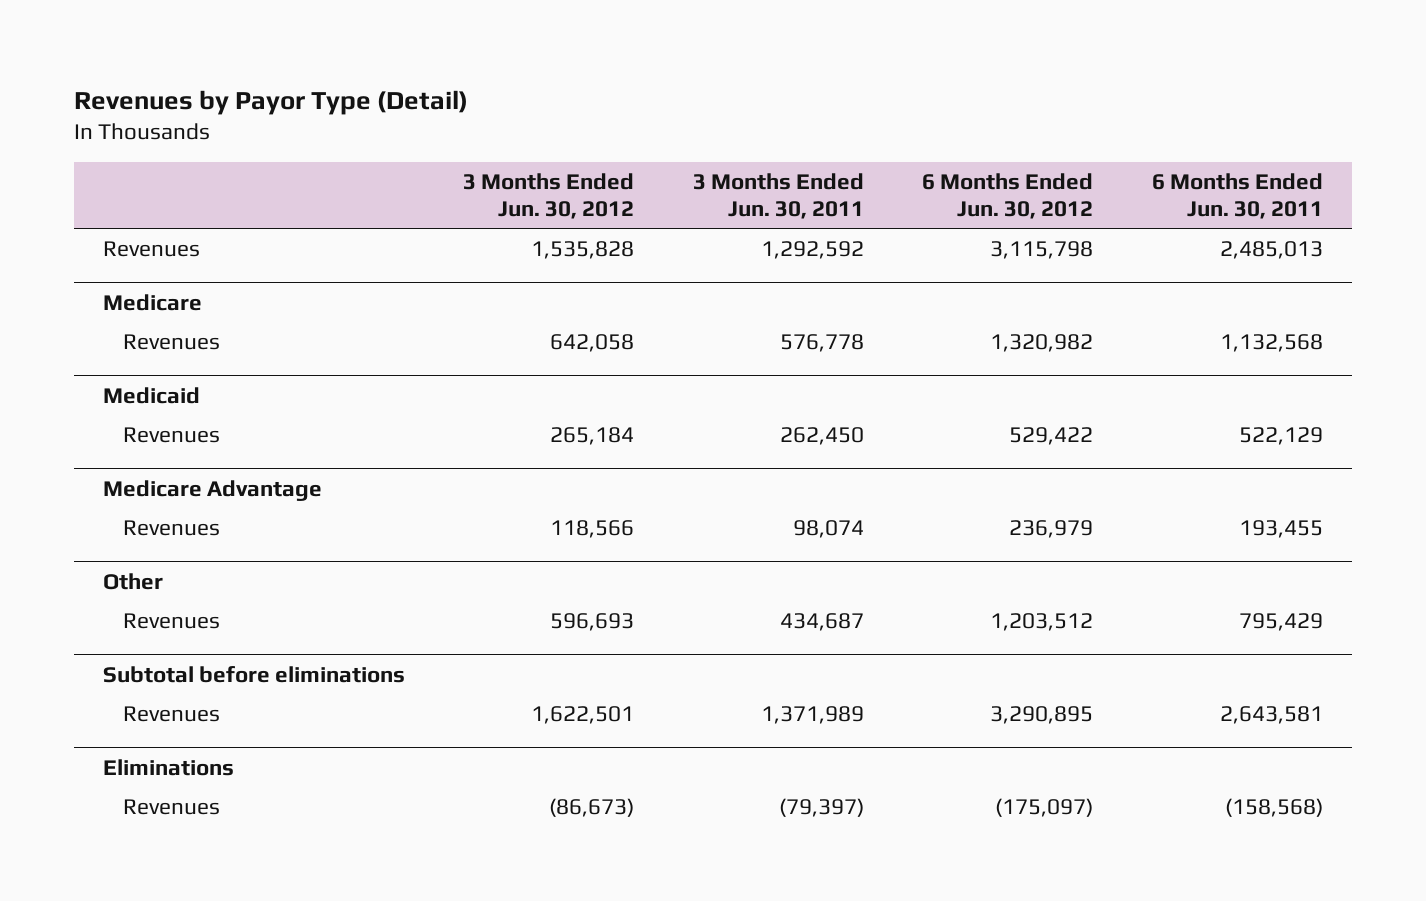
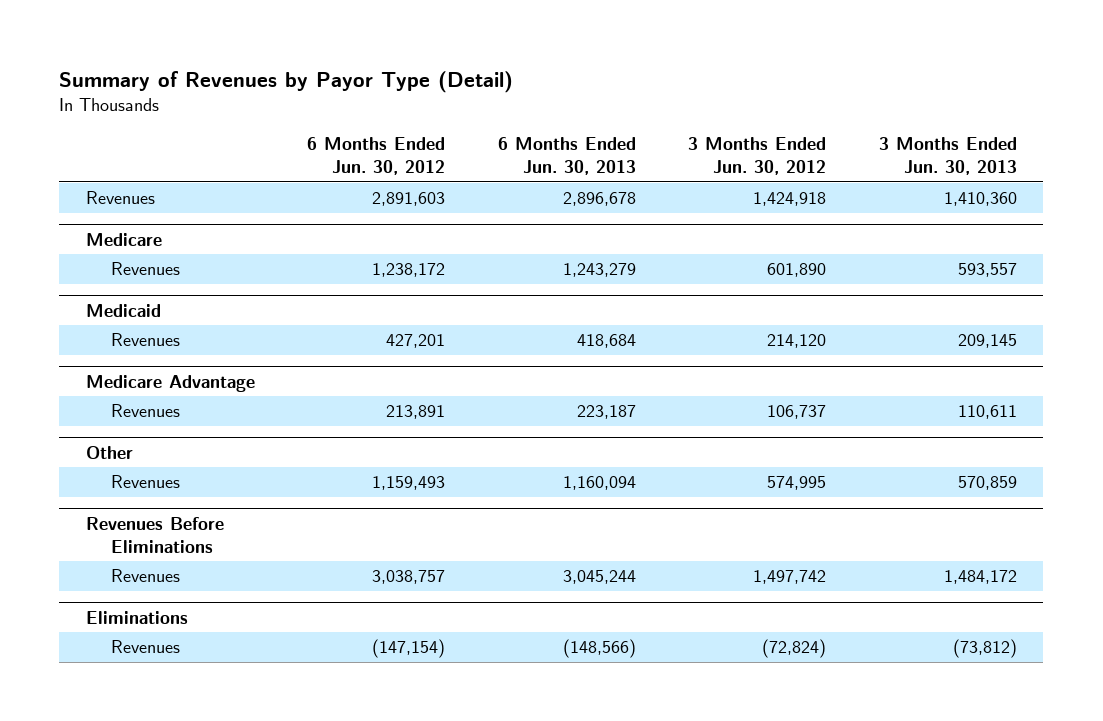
- Revenues by Payor Type (Detail)
+ Summary of Revenues by Payor Type (Detail)
- | 3 Months Ended Jun. 30, 2012 | 3 Months Ended Jun. 30, 2011 | 6 Months Ended Jun. 30, 2012 | 6 Months Ended Jun. 30, 2011
+ | 6 Months Ended Jun. 30, 2012 | 6 Months Ended Jun. 30, 2013 | 3 Months Ended Jun. 30, 2012 | 3 Months Ended Jun. 30, 2013
- Revenues | 1,535,828 | 1,292,592 | 3,115,798 | 2,485,013
+ Revenues | 2,891,603 | 2,896,678 | 1,424,918 | 1,410,360
@ Medicare
- Revenues | 642,058 | 576,778 | 1,320,982 | 1,132,568
+ Revenues | 1,238,172 | 1,243,279 | 601,890 | 593,557
@ Medicaid
- Revenues | 265,184 | 262,450 | 529,422 | 522,129
+ Revenues | 427,201 | 418,684 | 214,120 | 209,145
@ Medicare Advantage
- Revenues | 118,566 | 98,074 | 236,979 | 193,455
+ Revenues | 213,891 | 223,187 | 106,737 | 110,611
@ Other
- Revenues | 596,693 | 434,687 | 1,203,512 | 795,429
- Subtotal before eliminations
- Revenues | 1,622,501 | 1,371,989 | 3,290,895 | 2,643,581
@ Other
+ Revenues | 1,159,493 | 1,160,094 | 574,995 | 570,859
+ Revenues Before Eliminations
+ Revenues | 3,038,757 | 3,045,244 | 1,497,742 | 1,484,172
@ Eliminations
- Revenues | (86,673) | (79,397) | (175,097) | (158,568)
+ Revenues | (147,154) | (148,566) | (72,824) | (73,812)

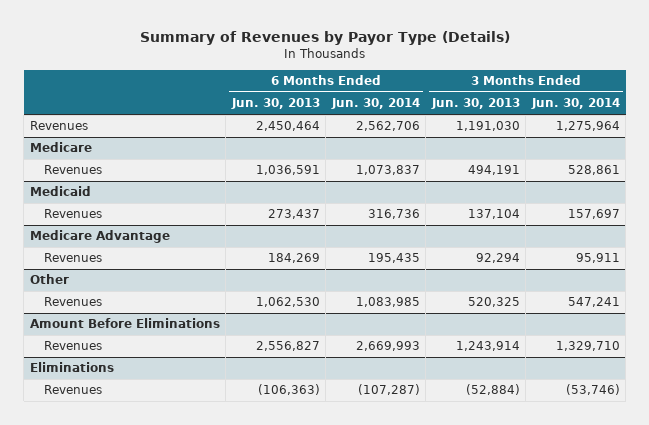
- Summary of Revenues by Payor Type (Detail)
+ Summary of Revenues by Payor Type (Details)
- | 6 Months Ended Jun. 30, 2012 | 6 Months Ended Jun. 30, 2013 | 3 Months Ended Jun. 30, 2012 | 3 Months Ended Jun. 30, 2013
+ | 6 Months Ended Jun. 30, 2013 | 6 Months Ended Jun. 30, 2014 | 3 Months Ended Jun. 30, 2013 | 3 Months Ended Jun. 30, 2014
- Revenues | 2,891,603 | 2,896,678 | 1,424,918 | 1,410,360
+ Revenues | 2,450,464 | 2,562,706 | 1,191,030 | 1,275,964
@ Medicare
- Revenues | 1,238,172 | 1,243,279 | 601,890 | 593,557
+ Revenues | 1,036,591 | 1,073,837 | 494,191 | 528,861
@ Medicaid
- Revenues | 427,201 | 418,684 | 214,120 | 209,145
+ Revenues | 273,437 | 316,736 | 137,104 | 157,697
@ Medicare Advantage
- Revenues | 213,891 | 223,187 | 106,737 | 110,611
+ Revenues | 184,269 | 195,435 | 92,294 | 95,911
@ Other
- Revenues | 1,159,493 | 1,160,094 | 574,995 | 570,859
- Revenues Before Eliminations
- Revenues | 3,038,757 | 3,045,244 | 1,497,742 | 1,484,172
@ Other
+ Revenues | 1,062,530 | 1,083,985 | 520,325 | 547,241
+ Amount Before Eliminations
+ Revenues | 2,556,827 | 2,669,993 | 1,243,914 | 1,329,710
@ Eliminations
- Revenues | (147,154) | (148,566) | (72,824) | (73,812)
+ Revenues | (106,363) | (107,287) | (52,884) | (53,746)

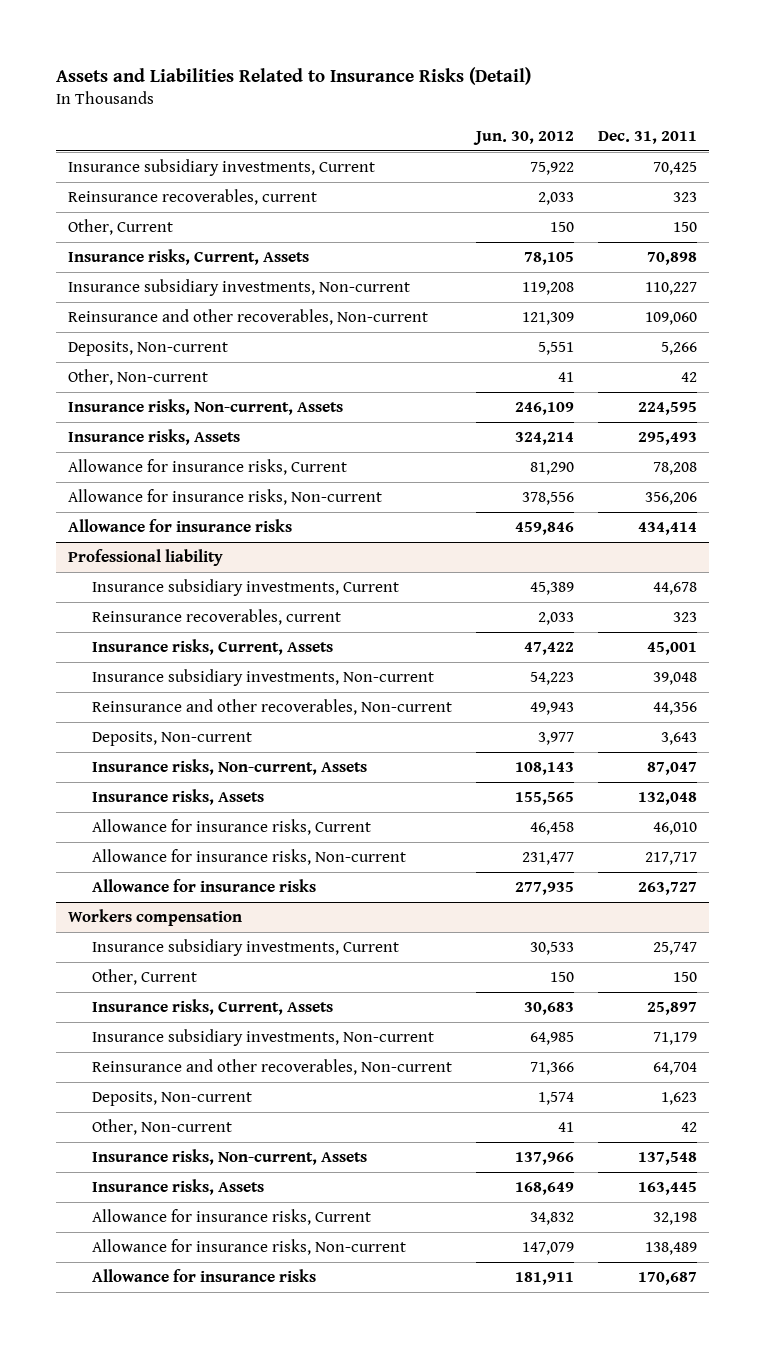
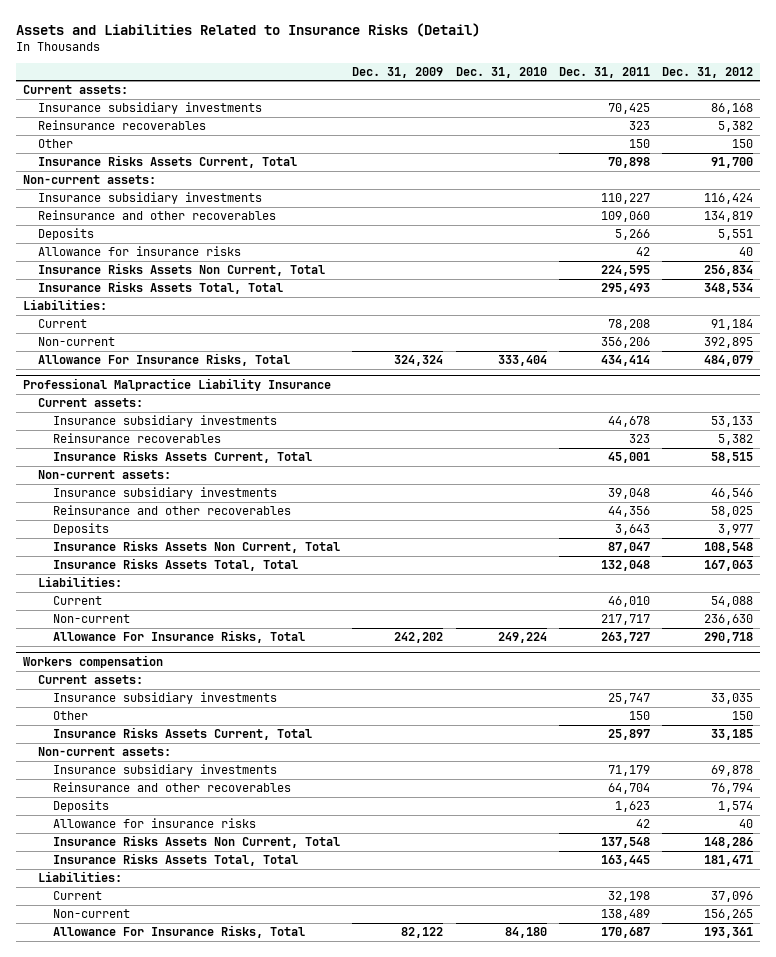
- | Jun. 30, 2012 | Dec. 31, 2011
+ | Dec. 31, 2009 | Dec. 31, 2010 | Dec. 31, 2011 | Dec. 31, 2012
- Insurance subsidiary investments, Current | 75,922 | 70,425
- Reinsurance recoverables, current | 2,033 | 323
- Other, Current | 150 | 150
- Insurance risks, Current, Assets | 78,105 | 70,898
- Insurance subsidiary investments, Non-current | 119,208 | 110,227
- Reinsurance and other recoverables, Non-current | 121,309 | 109,060
- Deposits, Non-current | 5,551 | 5,266
- Other, Non-current | 41 | 42
- Insurance risks, Non-current, Assets | 246,109 | 224,595
- Insurance risks, Assets | 324,214 | 295,493
- Allowance for insurance risks, Current | 81,290 | 78,208
- Allowance for insurance risks, Non-current | 378,556 | 356,206
- Allowance for insurance risks | 459,846 | 434,414
- Professional liability
- Insurance subsidiary investments, Current | 45,389 | 44,678
- Reinsurance recoverables, current | 2,033 | 323
- Insurance risks, Current, Assets | 47,422 | 45,001
- Insurance subsidiary investments, Non-current | 54,223 | 39,048
- Reinsurance and other recoverables, Non-current | 49,943 | 44,356
- Deposits, Non-current | 3,977 | 3,643
- Insurance risks, Non-current, Assets | 108,143 | 87,047
- Insurance risks, Assets | 155,565 | 132,048
- Allowance for insurance risks, Current | 46,458 | 46,010
- Allowance for insurance risks, Non-current | 231,477 | 217,717
- Allowance for insurance risks | 277,935 | 263,727
+ Current assets:
+ Insurance subsidiary investments | | | 70,425 | 86,168
+ Reinsurance recoverables | | | 323 | 5,382
+ Other | | | 150 | 150
+ Insurance Risks Assets Current, Total | | | 70,898 | 91,700
+ Non-current assets:
+ Insurance subsidiary investments | | | 110,227 | 116,424
+ Reinsurance and other recoverables | | | 109,060 | 134,819
+ Deposits | | | 5,266 | 5,551
+ Allowance for insurance risks | | | 42 | 40
+ Insurance Risks Assets Non Current, Total | | | 224,595 | 256,834
+ Insurance Risks Assets Total, Total | | | 295,493 | 348,534
+ Liabilities:
+ Current | | | 78,208 | 91,184
+ Non-current | | | 356,206 | 392,895
+ Allowance For Insurance Risks, Total | 324,324 | 333,404 | 434,414 | 484,079
+ Professional Malpractice Liability Insurance
+ Current assets:
+ Insurance subsidiary investments | | | 44,678 | 53,133
+ Reinsurance recoverables | | | 323 | 5,382
+ Insurance Risks Assets Current, Total | | | 45,001 | 58,515
+ Non-current assets:
+ Insurance subsidiary investments | | | 39,048 | 46,546
+ Reinsurance and other recoverables | | | 44,356 | 58,025
+ Deposits | | | 3,643 | 3,977
+ Insurance Risks Assets Non Current, Total | | | 87,047 | 108,548
+ Insurance Risks Assets Total, Total | | | 132,048 | 167,063
+ Liabilities:
+ Current | | | 46,010 | 54,088
+ Non-current | | | 217,717 | 236,630
+ Allowance For Insurance Risks, Total | 242,202 | 249,224 | 263,727 | 290,718
@ Workers compensation
- Insurance subsidiary investments, Current | 30,533 | 25,747
- Other, Current | 150 | 150
- Insurance risks, Current, Assets | 30,683 | 25,897
- Insurance subsidiary investments, Non-current | 64,985 | 71,179
- Reinsurance and other recoverables, Non-current | 71,366 | 64,704
- Deposits, Non-current | 1,574 | 1,623
- Other, Non-current | 41 | 42
- Insurance risks, Non-current, Assets | 137,966 | 137,548
- Insurance risks, Assets | 168,649 | 163,445
- Allowance for insurance risks, Current | 34,832 | 32,198
- Allowance for insurance risks, Non-current | 147,079 | 138,489
- Allowance for insurance risks | 181,911 | 170,687
+ Current assets:
+ Insurance subsidiary investments | | | 25,747 | 33,035
+ Other | | | 150 | 150
+ Insurance Risks Assets Current, Total | | | 25,897 | 33,185
+ Non-current assets:
+ Insurance subsidiary investments | | | 71,179 | 69,878
+ Reinsurance and other recoverables | | | 64,704 | 76,794
+ Deposits | | | 1,623 | 1,574
+ Allowance for insurance risks | | | 42 | 40
+ Insurance Risks Assets Non Current, Total | | | 137,548 | 148,286
+ Insurance Risks Assets Total, Total | | | 163,445 | 181,471
+ Liabilities:
+ Current | | | 32,198 | 37,096
+ Non-current | | | 138,489 | 156,265
+ Allowance For Insurance Risks, Total | 82,122 | 84,180 | 170,687 | 193,361

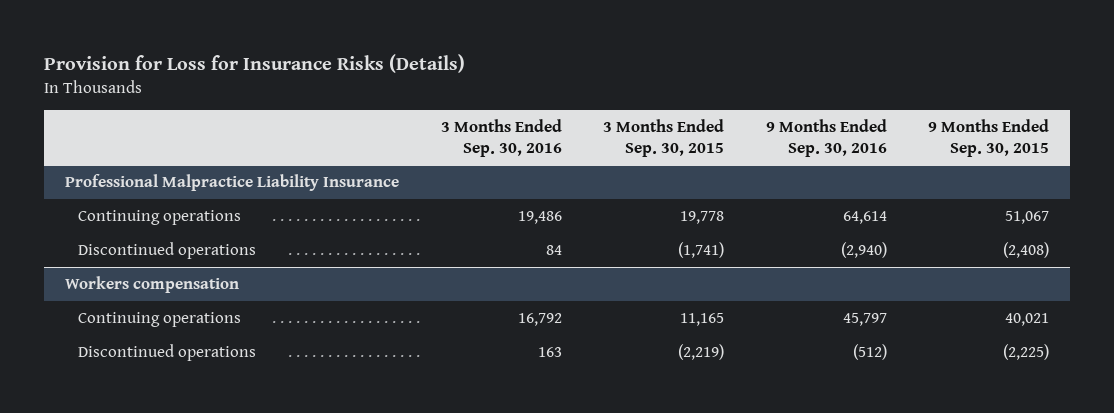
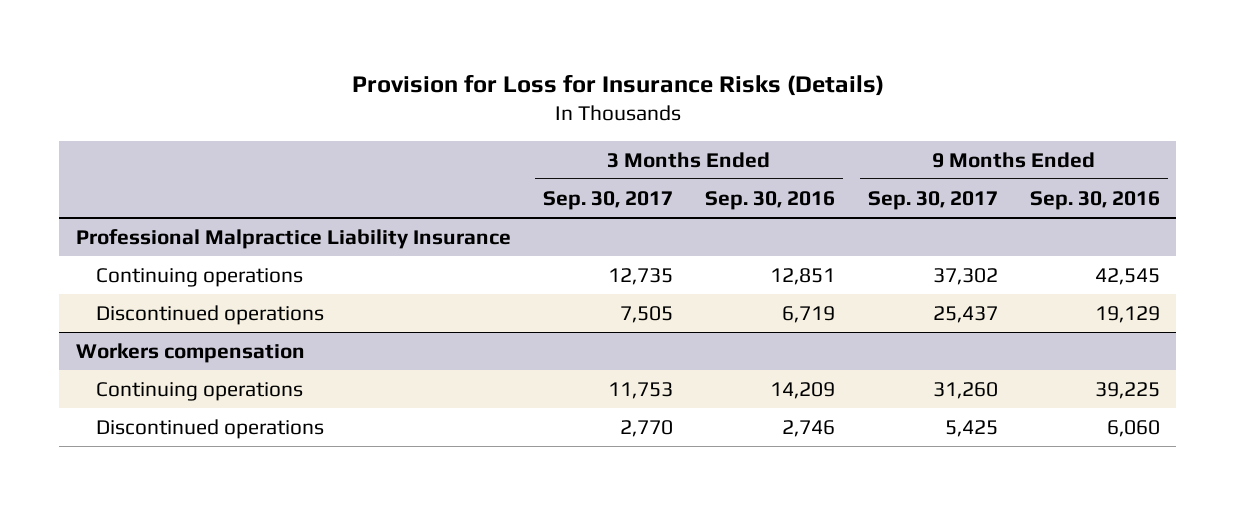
- | 3 Months Ended Sep. 30, 2016 | 3 Months Ended Sep. 30, 2015 | 9 Months Ended Sep. 30, 2016 | 9 Months Ended Sep. 30, 2015
+ | 3 Months Ended Sep. 30, 2017 | 3 Months Ended Sep. 30, 2016 | 9 Months Ended Sep. 30, 2017 | 9 Months Ended Sep. 30, 2016
@ Professional Malpractice Liability Insurance
- Continuing operations | 19,486 | 19,778 | 64,614 | 51,067
- Discontinued operations | 84 | (1,741) | (2,940) | (2,408)
+ Continuing operations | 12,735 | 12,851 | 37,302 | 42,545
+ Discontinued operations | 7,505 | 6,719 | 25,437 | 19,129
@ Workers compensation
- Continuing operations | 16,792 | 11,165 | 45,797 | 40,021
- Discontinued operations | 163 | (2,219) | (512) | (2,225)
+ Continuing operations | 11,753 | 14,209 | 31,260 | 39,225
+ Discontinued operations | 2,770 | 2,746 | 5,425 | 6,060

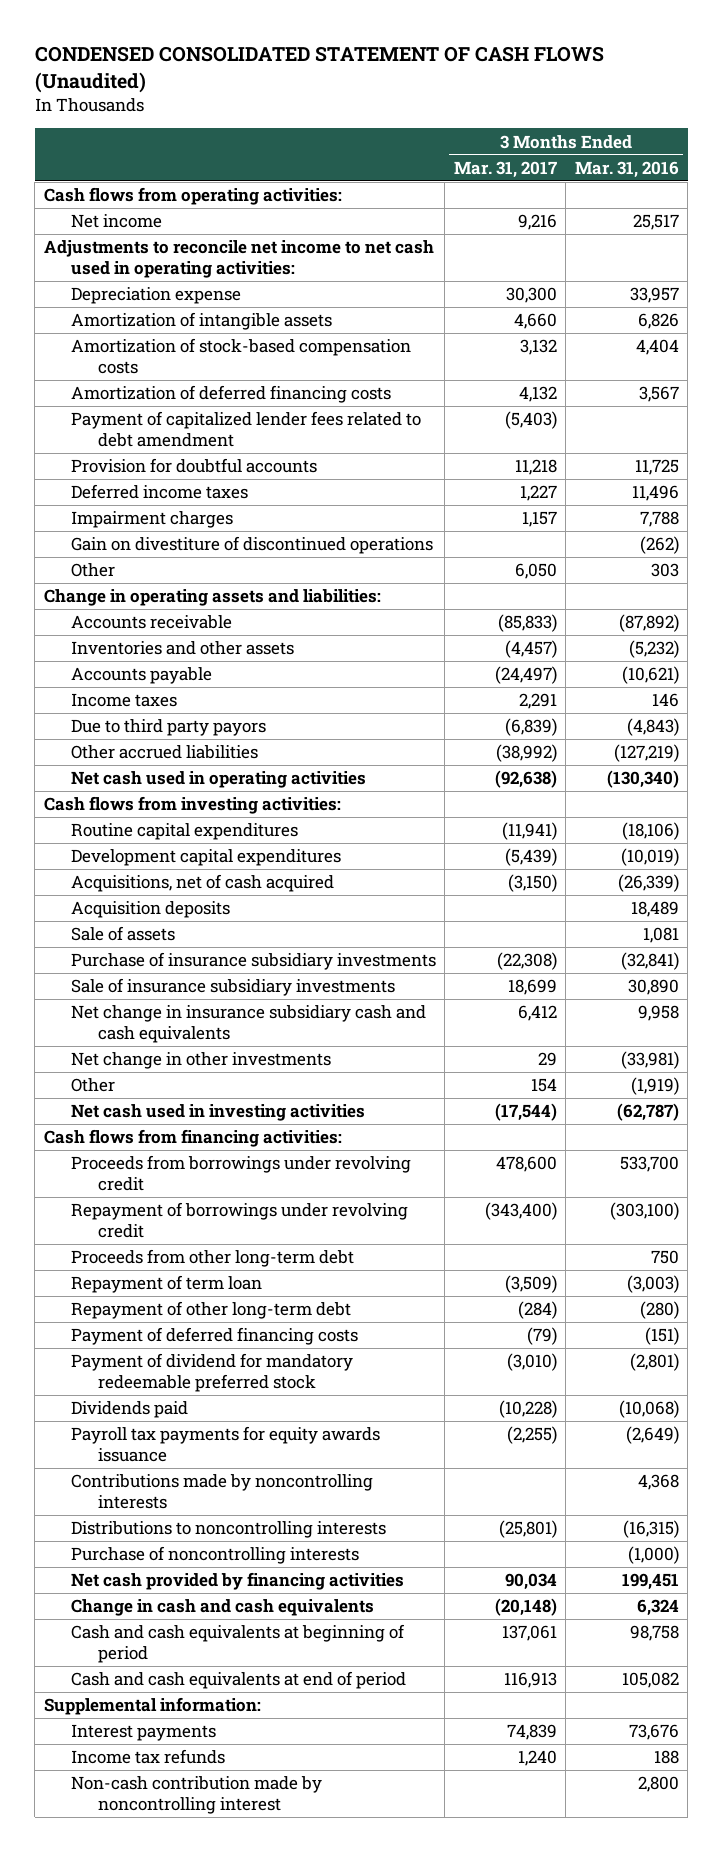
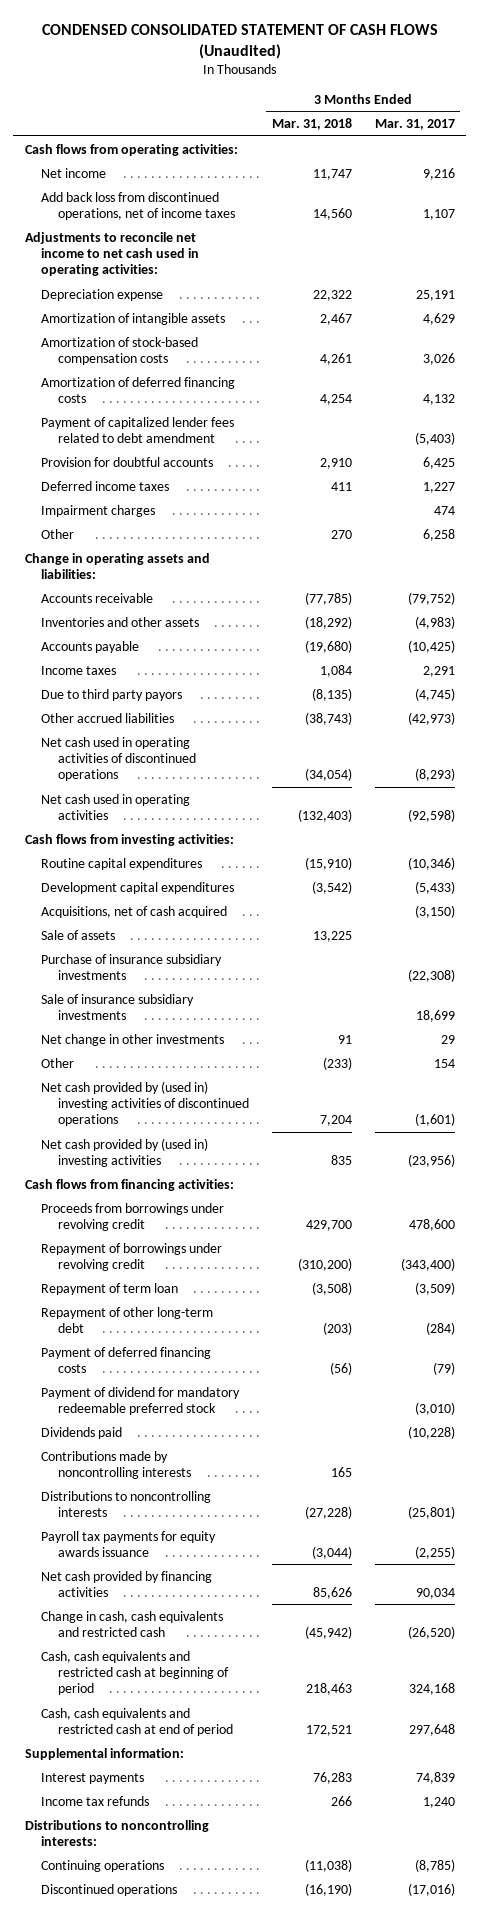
- | 3 Months Ended Mar. 31, 2017 | 3 Months Ended Mar. 31, 2016
+ | 3 Months Ended Mar. 31, 2018 | 3 Months Ended Mar. 31, 2017
+ Add back loss from discontinued operations, net of income taxes | 14,560 | 1,107
- Depreciation expense | 30,300 | 33,957
- Amortization of intangible assets | 4,660 | 6,826
- Amortization of stock-based compensation costs | 3,132 | 4,404
+ Depreciation expense | 22,322 | 25,191
+ Amortization of intangible assets | 2,467 | 4,629
+ Amortization of stock-based compensation costs | 4,261 | 3,026
- Provision for doubtful accounts | 11,218 | 11,725
+ Provision for doubtful accounts | 2,910 | 6,425
- Impairment charges | 1,157 | 7,788
- Gain on divestiture of discontinued operations | | (262)
- Other | 6,050 | 303
+ Impairment charges | | 474
+ Other | 270 | 6,258
- Accounts receivable | (85,833) | (87,892)
- Inventories and other assets | (4,457) | (5,232)
- Accounts payable | (24,497) | (10,621)
+ Accounts receivable | (77,785) | (79,752)
+ Inventories and other assets | (18,292) | (4,983)
+ Accounts payable | (19,680) | (10,425)
- Due to third party payors | (6,839) | (4,843)
- Other accrued liabilities | (38,992) | (127,219)
- Net cash used in operating activities | (92,638) | (130,340)
+ Due to third party payors | (8,135) | (4,745)
+ Other accrued liabilities | (38,743) | (42,973)
+ Net cash used in operating activities of discontinued operations | (34,054) | (8,293)
+ Net cash used in operating activities | (132,403) | (92,598)
- Routine capital expenditures | (11,941) | (18,106)
- Development capital expenditures | (5,439) | (10,019)
+ Routine capital expenditures | (15,910) | (10,346)
+ Development capital expenditures | (3,542) | (5,433)
- Acquisition deposits | | 18,489
- Net change in insurance subsidiary cash and cash equivalents | 6,412 | 9,958
- Net cash used in investing activities | (17,544) | (62,787)
+ Net cash provided by (used in) investing activities of discontinued operations | 7,204 | (1,601)
+ Net cash provided by (used in) investing activities | 835 | (23,956)
- Proceeds from other long-term debt | | 750
- Purchase of noncontrolling interests | | (1,000)
moved down: Payroll tax payments for equity awards issuance | (3,044) | (2,255)
- Change in cash and cash equivalents | (20,148) | 6,324
- Cash and cash equivalents at beginning of period | 137,061 | 98,758
- Cash and cash equivalents at end of period | 116,913 | 105,082
+ Change in cash, cash equivalents and restricted cash | (45,942) | (26,520)
+ Cash, cash equivalents and restricted cash at beginning of period | 218,463 | 324,168
+ Cash, cash equivalents and restricted cash at end of period | 172,521 | 297,648
- Non-cash contribution made by noncontrolling interest | | 2,800
+ Distributions to noncontrolling interests:
+ Continuing operations | (11,038) | (8,785)
+ Discontinued operations | (16,190) | (17,016)

